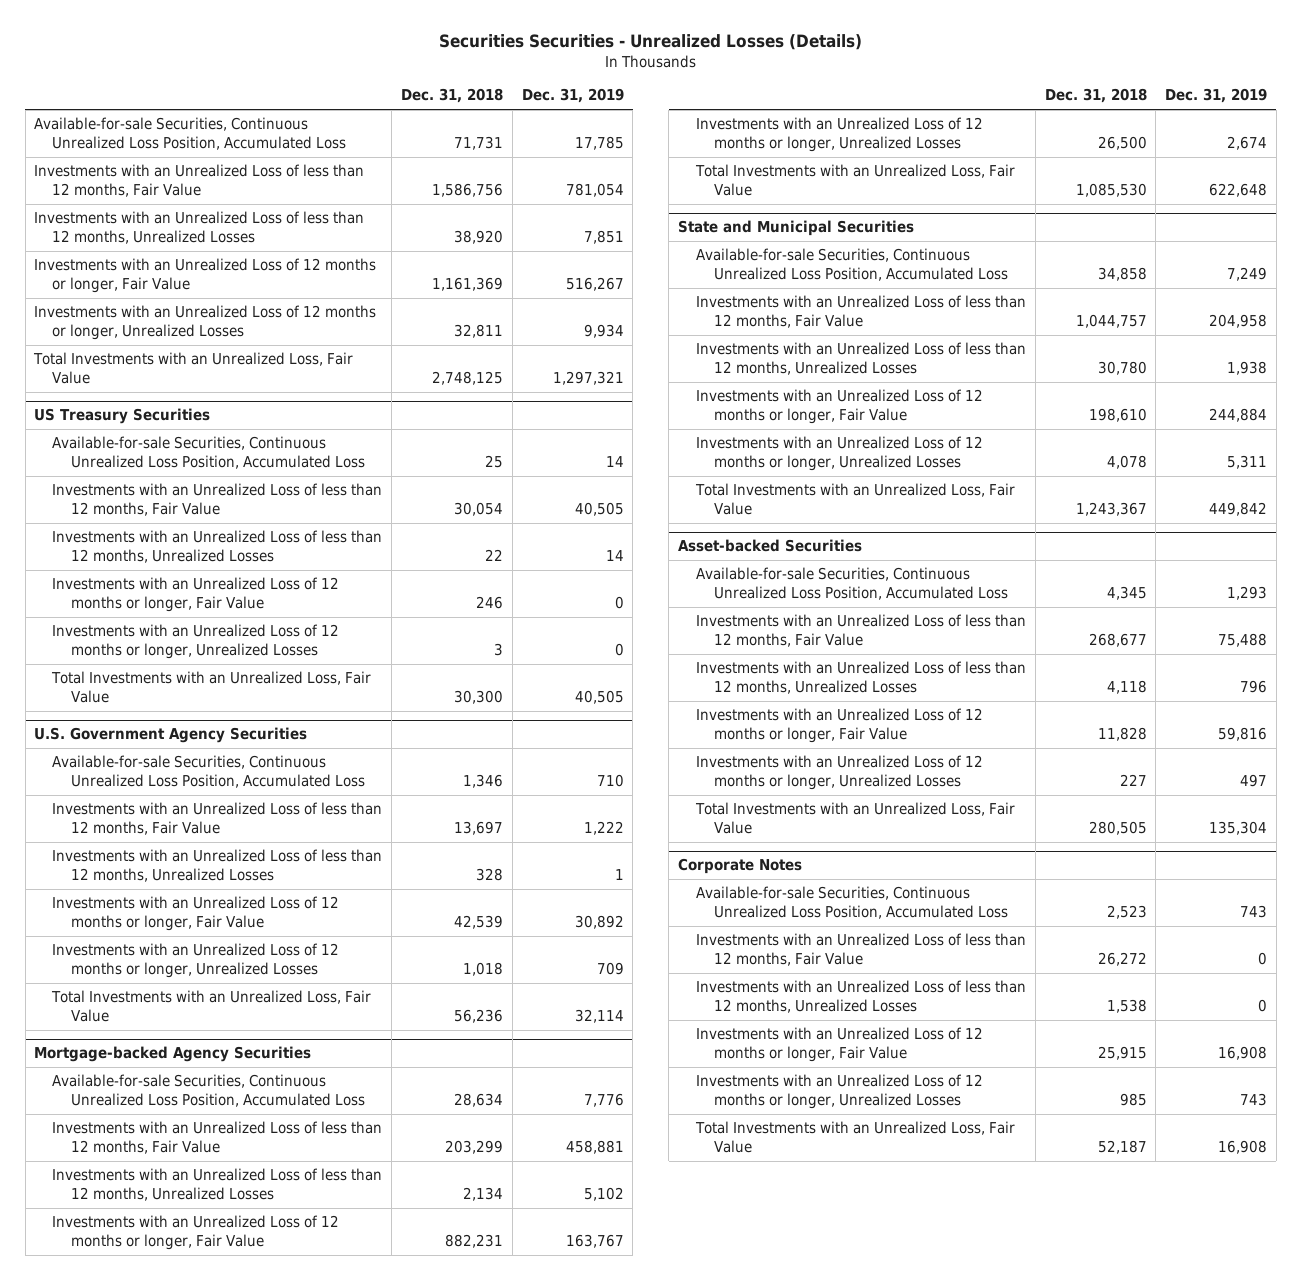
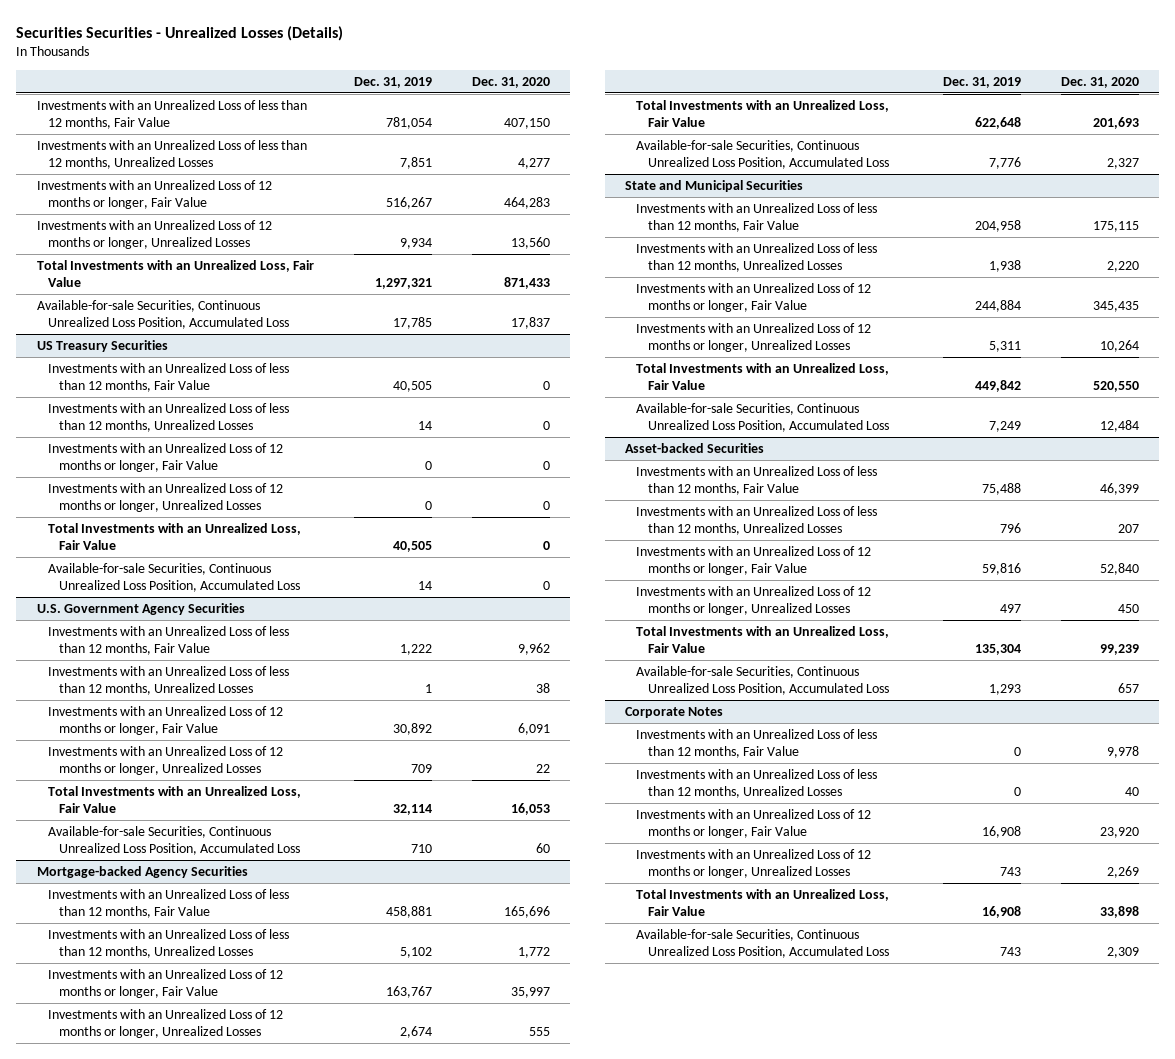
- | Dec. 31, 2018 | Dec. 31, 2019
+ | Dec. 31, 2019 | Dec. 31, 2020
moved down: Available-for-sale Securities, Continuous Unrealized Loss Position, Accumulated Loss | 17,785 | 17,837
@ US Treasury Securities
moved down: Available-for-sale Securities, Continuous Unrealized Loss Position, Accumulated Loss | 14 | 0
@ U.S. Government Agency Securities
moved down: Available-for-sale Securities, Continuous Unrealized Loss Position, Accumulated Loss | 710 | 60
@ Mortgage-backed Agency Securities
moved down: Available-for-sale Securities, Continuous Unrealized Loss Position, Accumulated Loss | 7,776 | 2,327
@ State and Municipal Securities
moved down: Available-for-sale Securities, Continuous Unrealized Loss Position, Accumulated Loss | 7,249 | 12,484
@ Asset-backed Securities
moved down: Available-for-sale Securities, Continuous Unrealized Loss Position, Accumulated Loss | 1,293 | 657
@ Corporate Notes
moved down: Available-for-sale Securities, Continuous Unrealized Loss Position, Accumulated Loss | 743 | 2,309

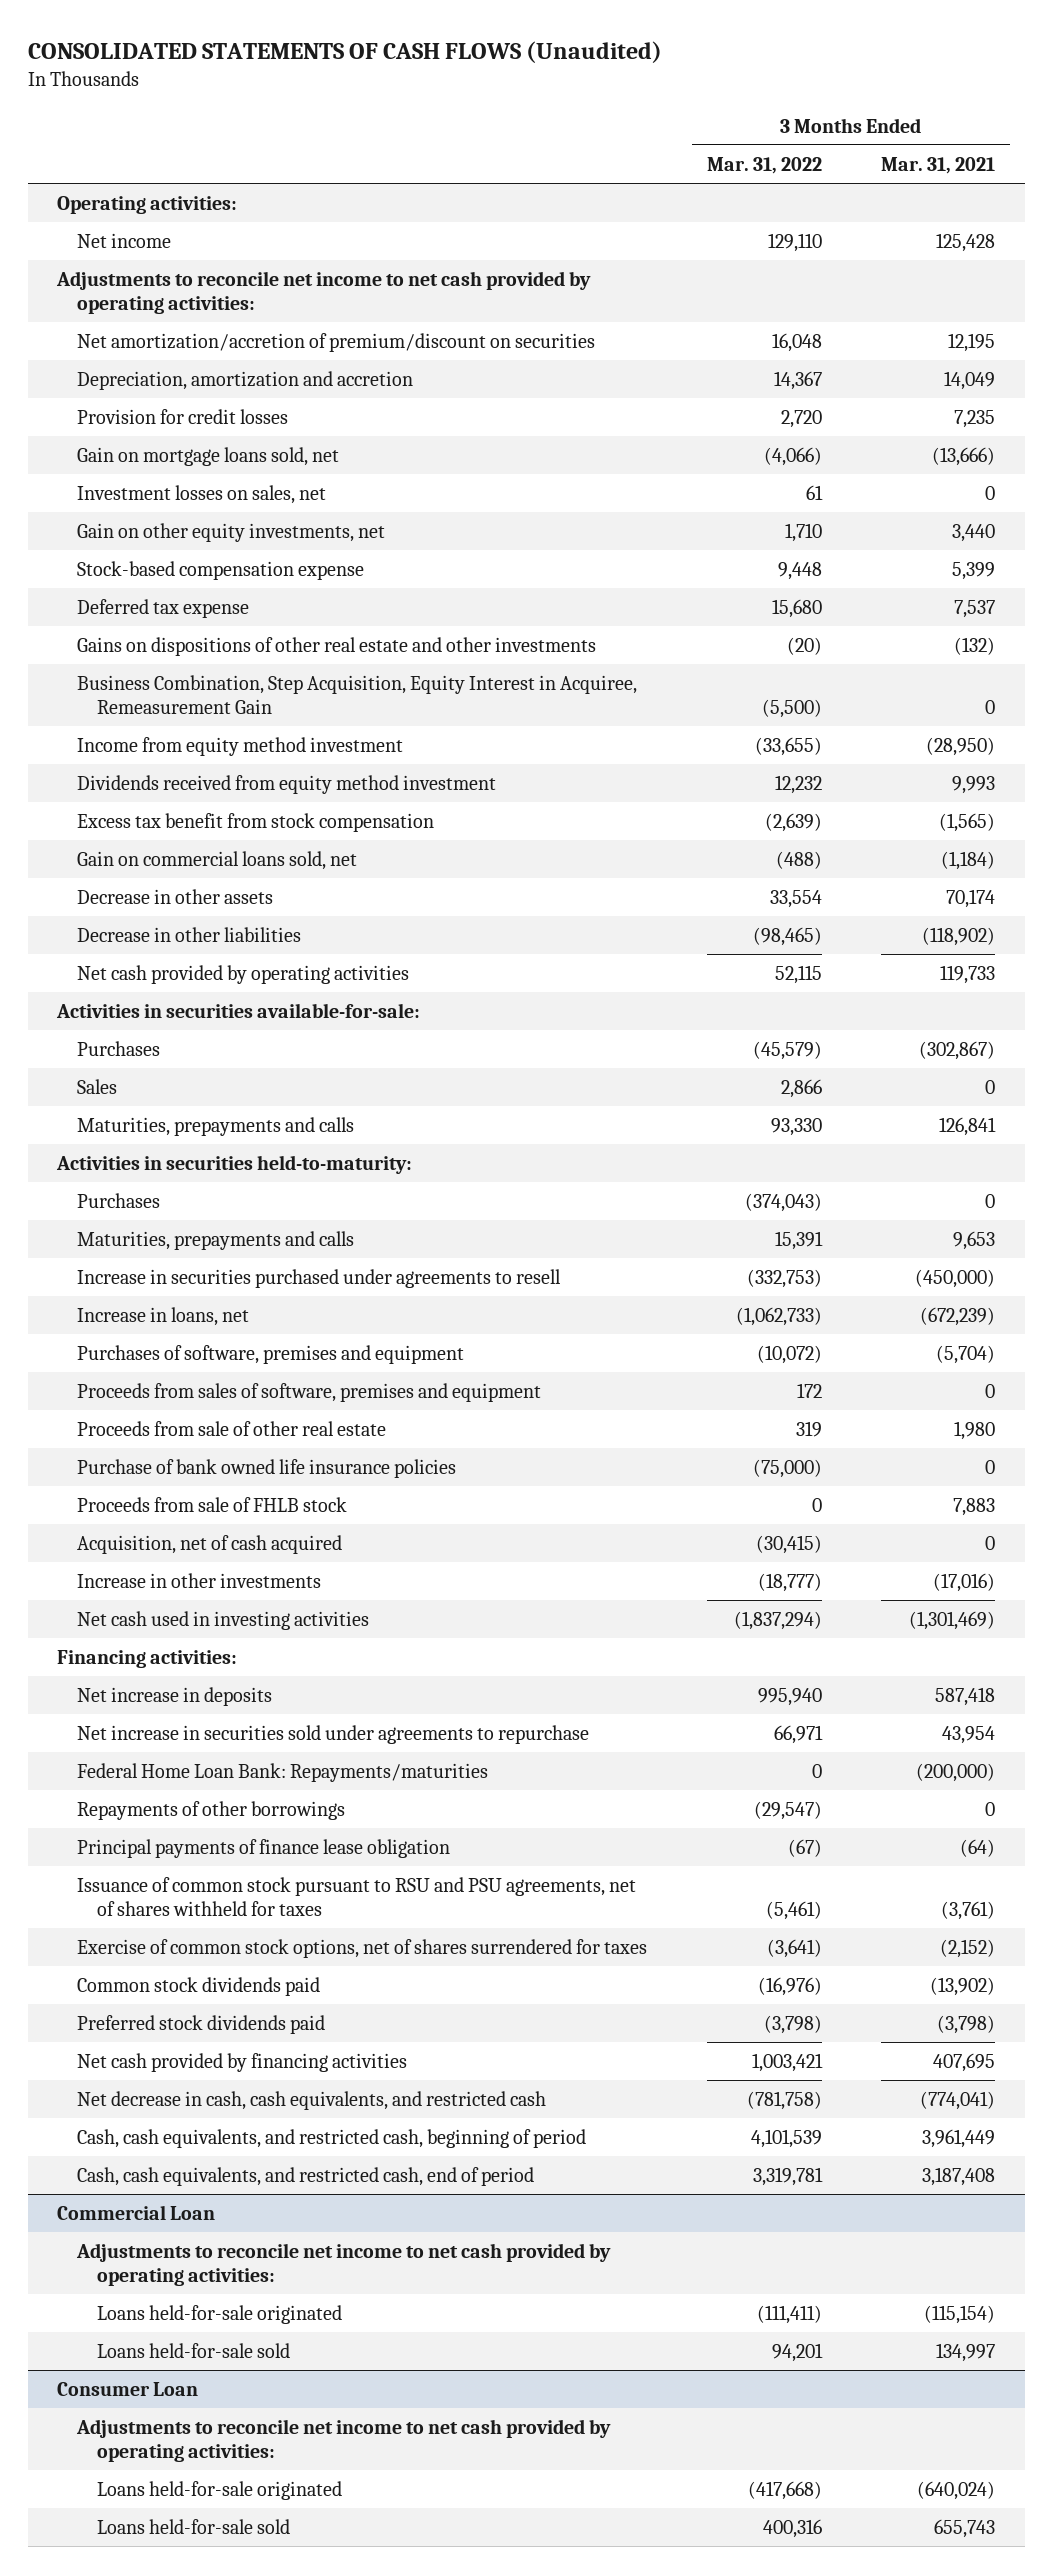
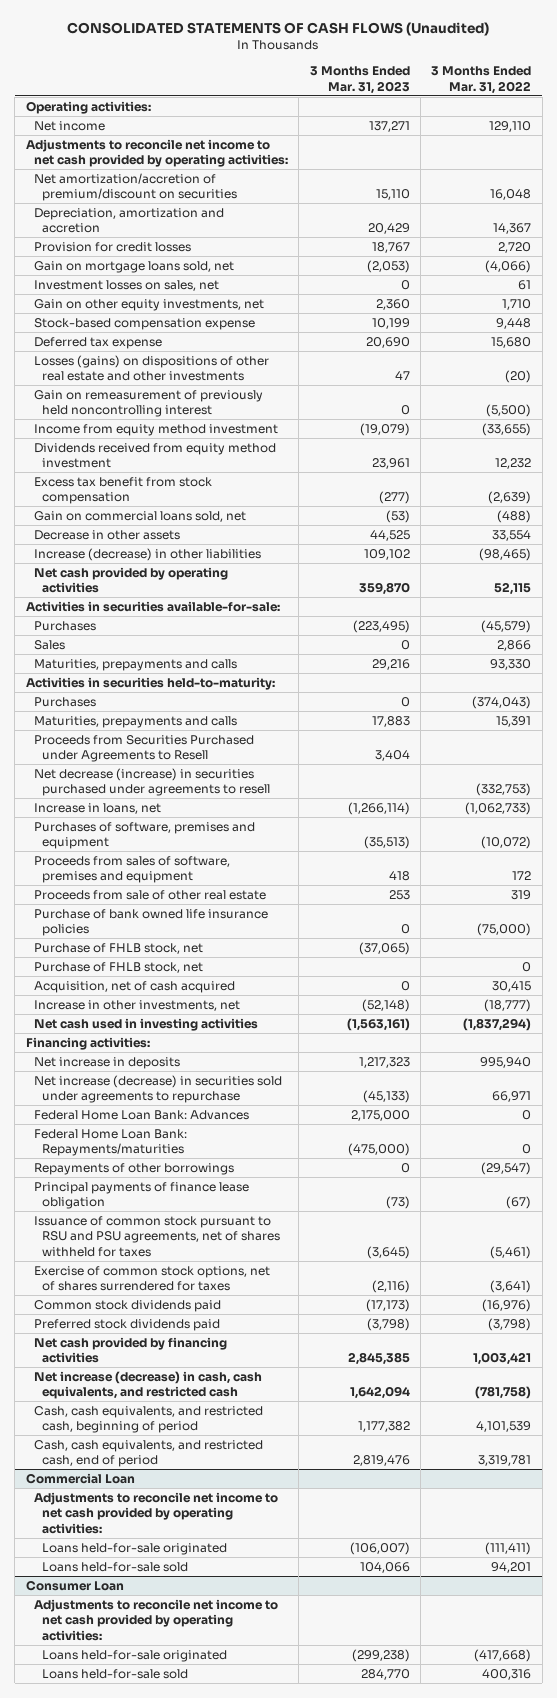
- | 3 Months Ended Mar. 31, 2022 | 3 Months Ended Mar. 31, 2021
+ | 3 Months Ended Mar. 31, 2023 | 3 Months Ended Mar. 31, 2022
- Gains on dispositions of other real estate and other investments | (20) | (132)
- Business Combination, Step Acquisition, Equity Interest in Acquiree, Remeasurement Gain | (5,500) | 0
+ Losses (gains) on dispositions of other real estate and other investments | 47 | (20)
+ Gain on remeasurement of previously held noncontrolling interest | 0 | (5,500)
- Decrease in other liabilities | (98,465) | (118,902)
+ Increase (decrease) in other liabilities | 109,102 | (98,465)
- Increase in securities purchased under agreements to resell | (332,753) | (450,000)
+ Proceeds from Securities Purchased under Agreements to Resell | 3,404 |
+ Net decrease (increase) in securities purchased under agreements to resell | | (332,753)
- Proceeds from sale of FHLB stock | 0 | 7,883
- Acquisition, net of cash acquired | (30,415) | 0
- Increase in other investments | (18,777) | (17,016)
+ Purchase of FHLB stock, net | (37,065) |
+ Purchase of FHLB stock, net | | 0
+ Acquisition, net of cash acquired | 0 | 30,415
+ Increase in other investments, net | (52,148) | (18,777)
- Net increase in securities sold under agreements to repurchase | 66,971 | 43,954
+ Net increase (decrease) in securities sold under agreements to repurchase | (45,133) | 66,971
+ Federal Home Loan Bank: Advances | 2,175,000 | 0
- Net decrease in cash, cash equivalents, and restricted cash | (781,758) | (774,041)
+ Net increase (decrease) in cash, cash equivalents, and restricted cash | 1,642,094 | (781,758)

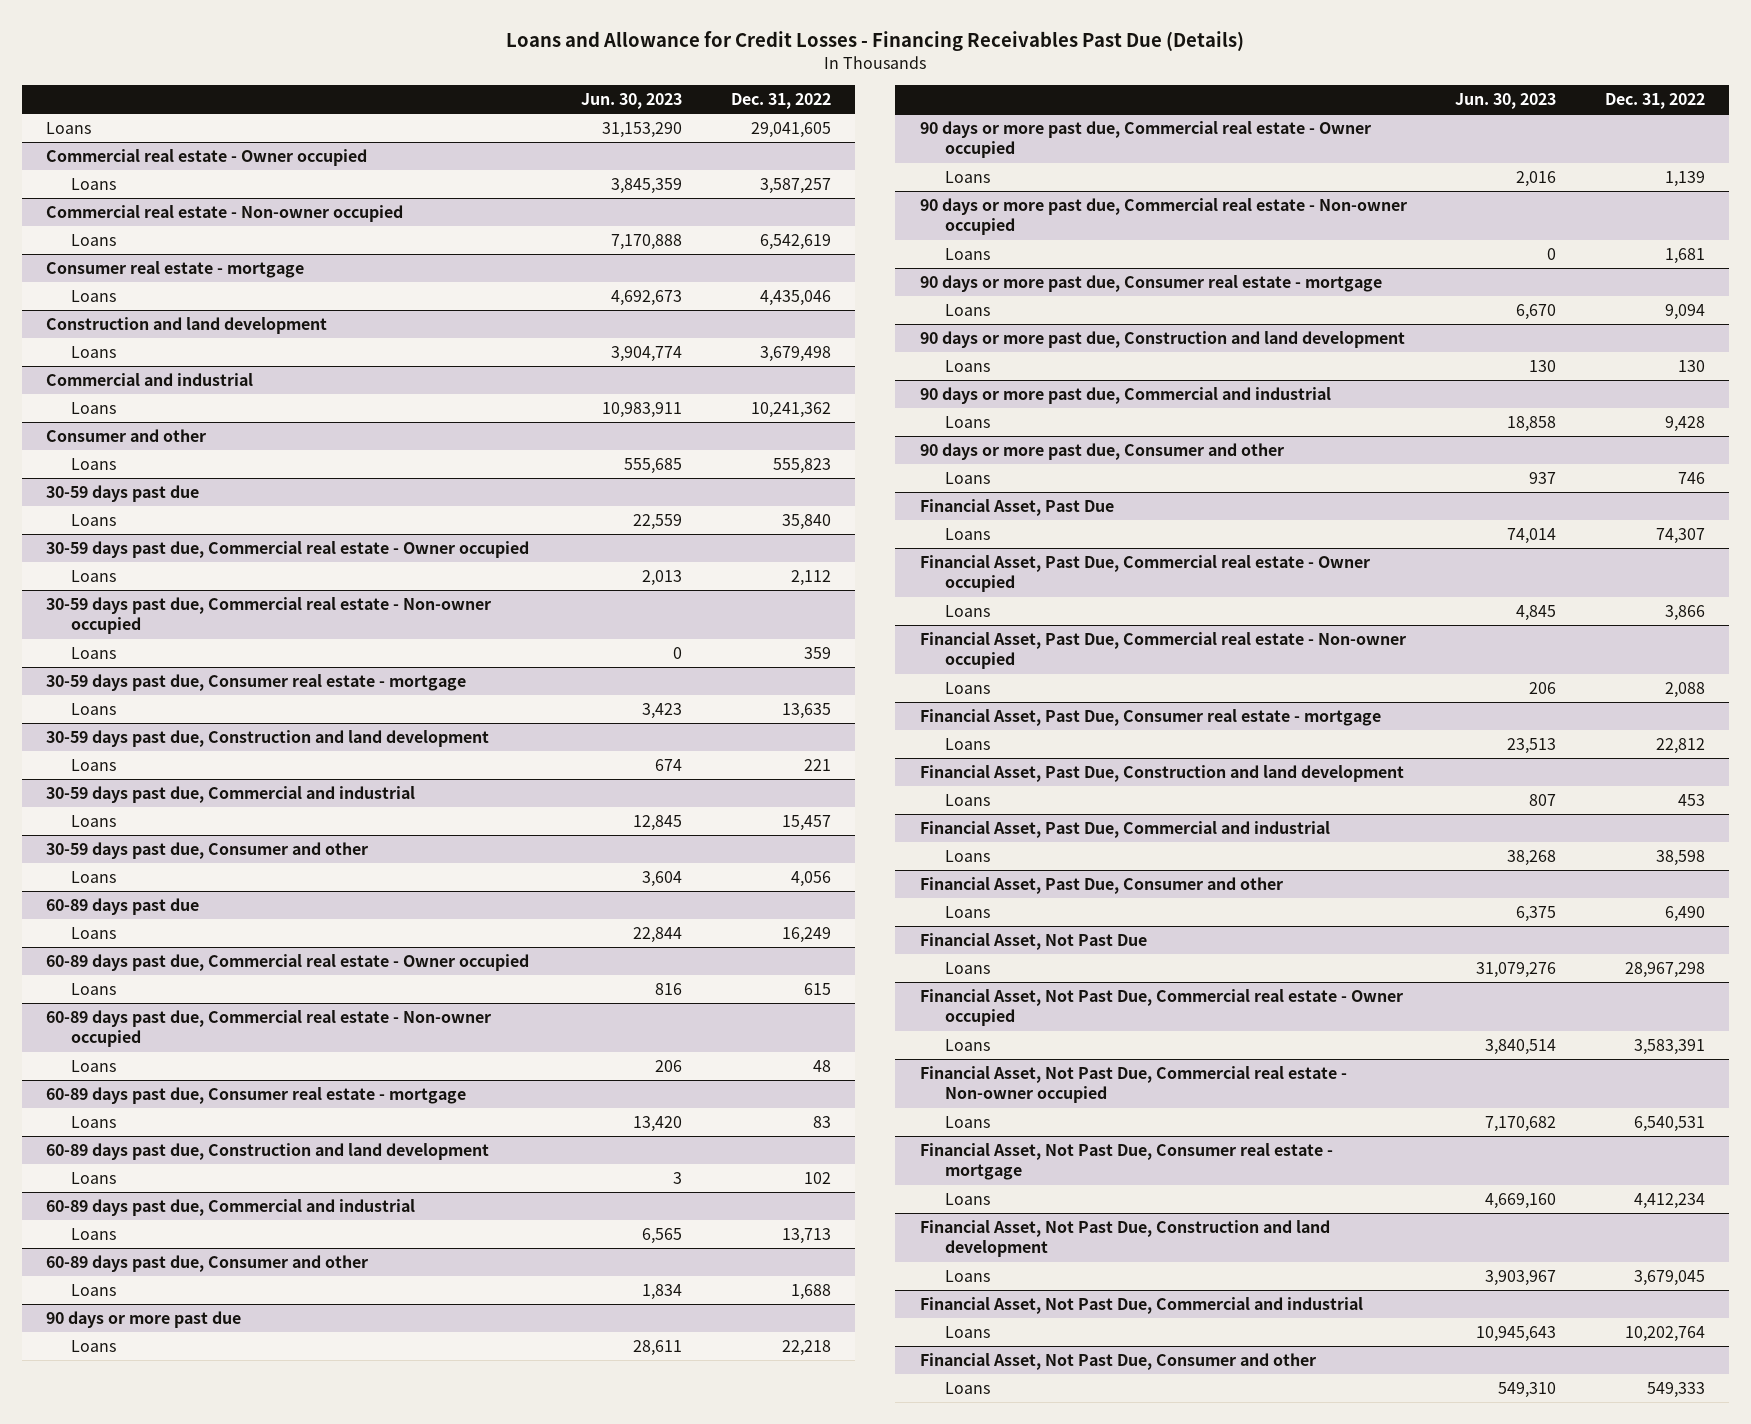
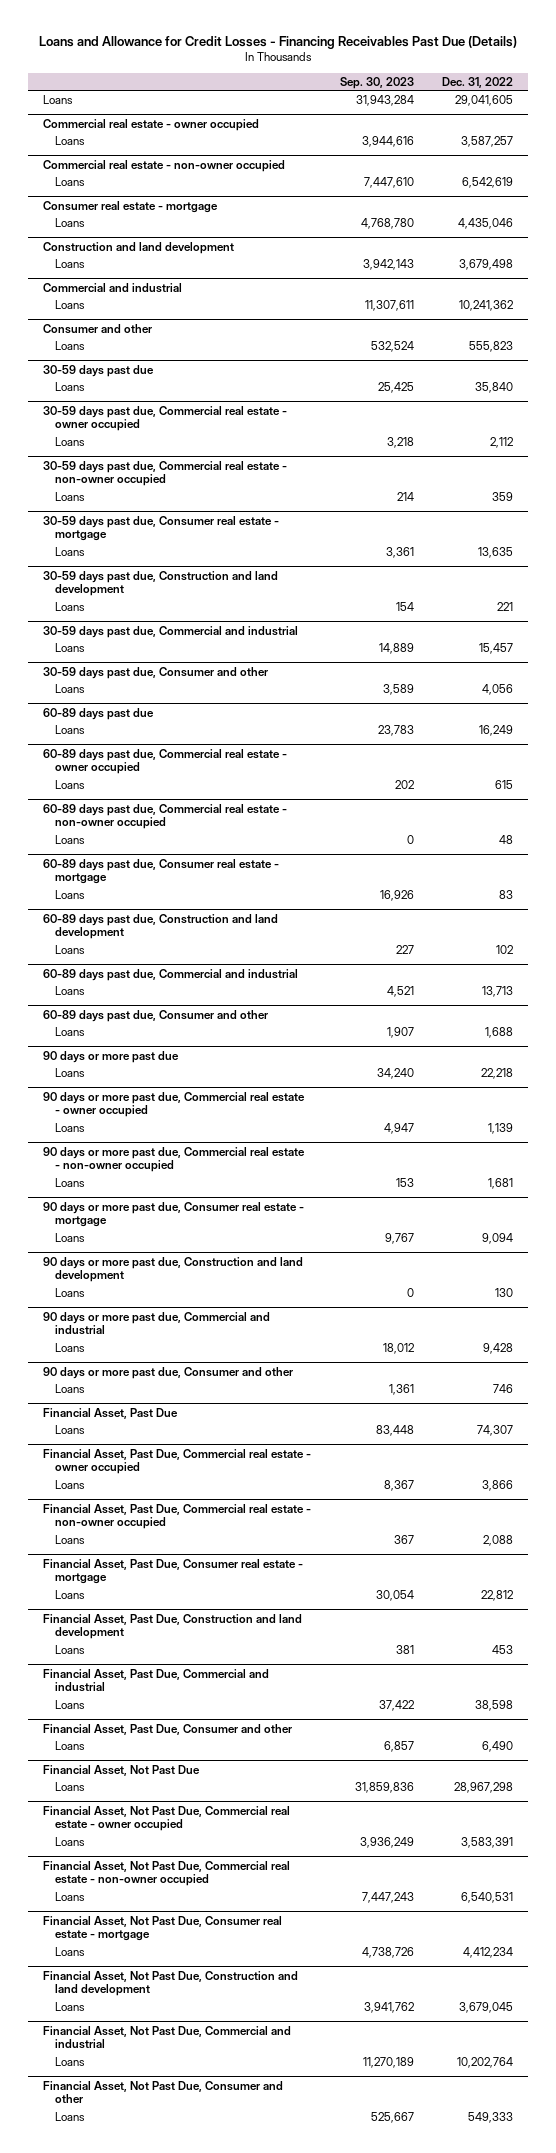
- | Jun. 30, 2023 | Dec. 31, 2022
+ | Sep. 30, 2023 | Dec. 31, 2022
- Commercial real estate - Owner occupied
+ Commercial real estate - owner occupied
- Commercial real estate - Non-owner occupied
+ Commercial real estate - non-owner occupied
- 30-59 days past due, Commercial real estate - Owner occupied
+ 30-59 days past due, Commercial real estate - owner occupied
- 30-59 days past due, Commercial real estate - Non-owner occupied
+ 30-59 days past due, Commercial real estate - non-owner occupied
- 60-89 days past due, Commercial real estate - Owner occupied
+ 60-89 days past due, Commercial real estate - owner occupied
- 60-89 days past due, Commercial real estate - Non-owner occupied
+ 60-89 days past due, Commercial real estate - non-owner occupied
- 90 days or more past due, Commercial real estate - Owner occupied
+ 90 days or more past due, Commercial real estate - owner occupied
- 90 days or more past due, Commercial real estate - Non-owner occupied
+ 90 days or more past due, Commercial real estate - non-owner occupied
- Financial Asset, Past Due, Commercial real estate - Owner occupied
+ Financial Asset, Past Due, Commercial real estate - owner occupied
- Financial Asset, Past Due, Commercial real estate - Non-owner occupied
+ Financial Asset, Past Due, Commercial real estate - non-owner occupied
- Financial Asset, Not Past Due, Commercial real estate - Owner occupied
+ Financial Asset, Not Past Due, Commercial real estate - owner occupied
- Financial Asset, Not Past Due, Commercial real estate - Non-owner occupied
+ Financial Asset, Not Past Due, Commercial real estate - non-owner occupied

